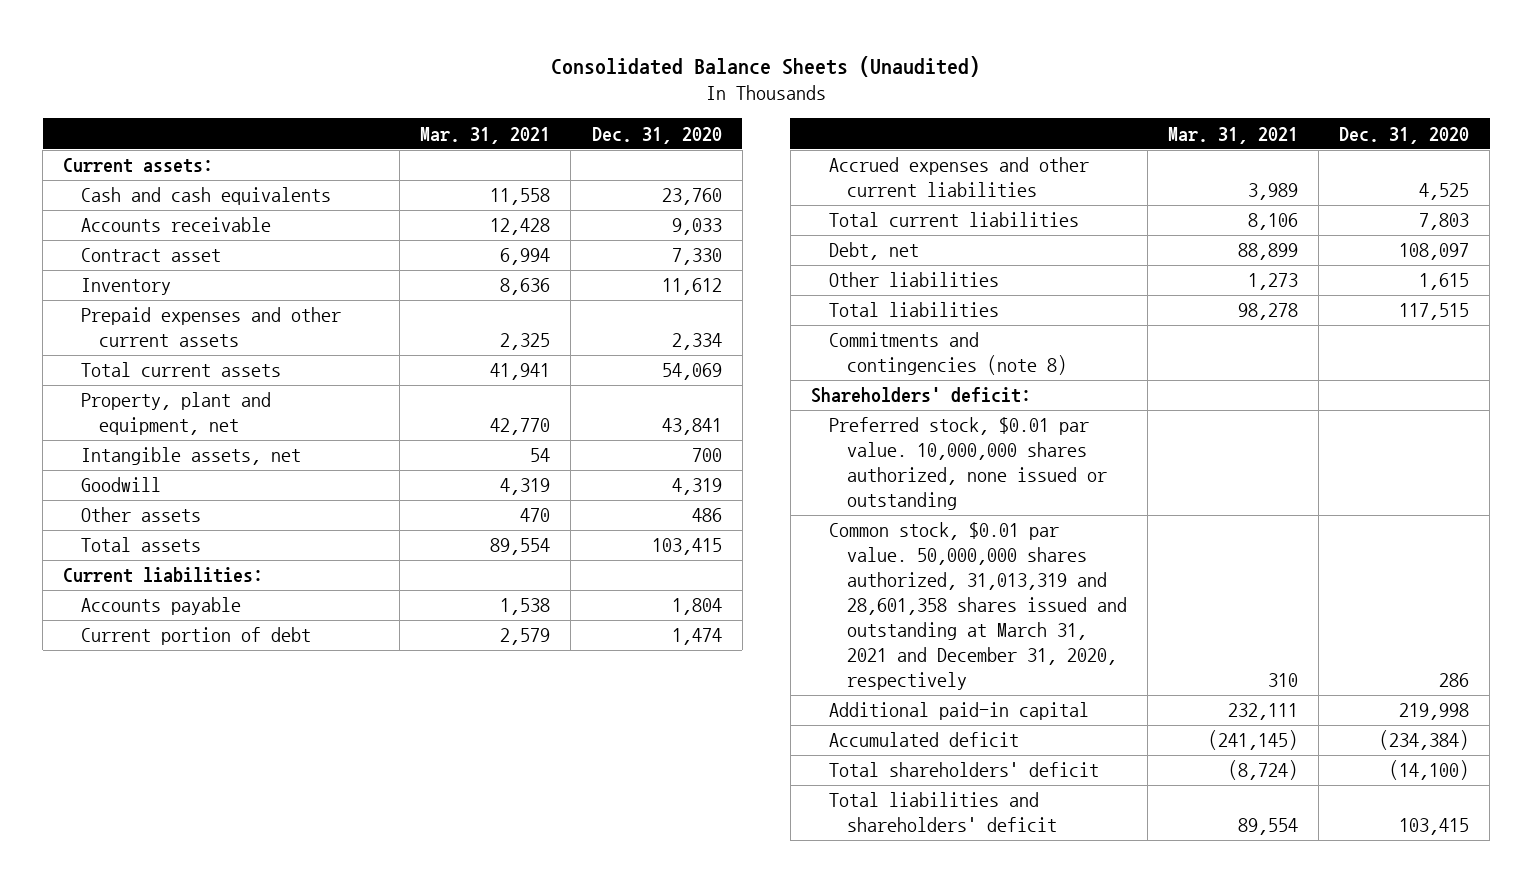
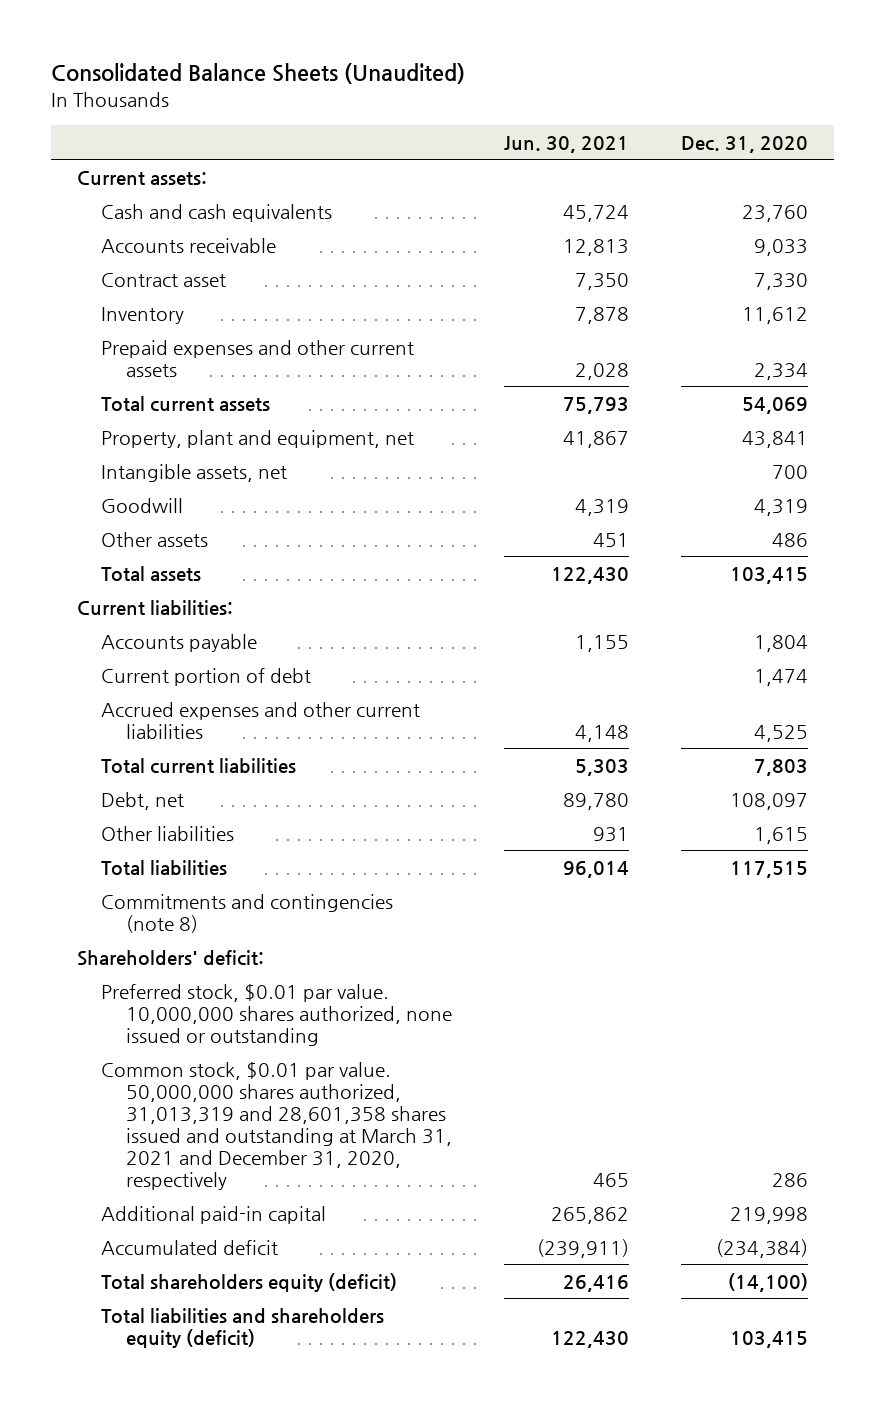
- | Mar. 31, 2021 | Dec. 31, 2020
+ | Jun. 30, 2021 | Dec. 31, 2020
- Total shareholders' deficit | (8,724) | (14,100)
- Total liabilities and shareholders' deficit | 89,554 | 103,415
+ Total shareholders equity (deficit) | 26,416 | (14,100)
+ Total liabilities and shareholders equity (deficit) | 122,430 | 103,415

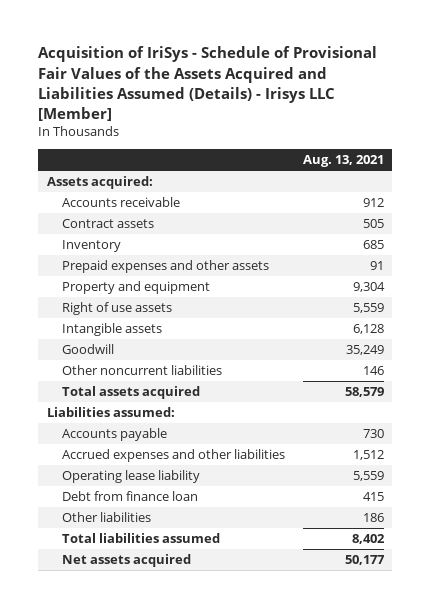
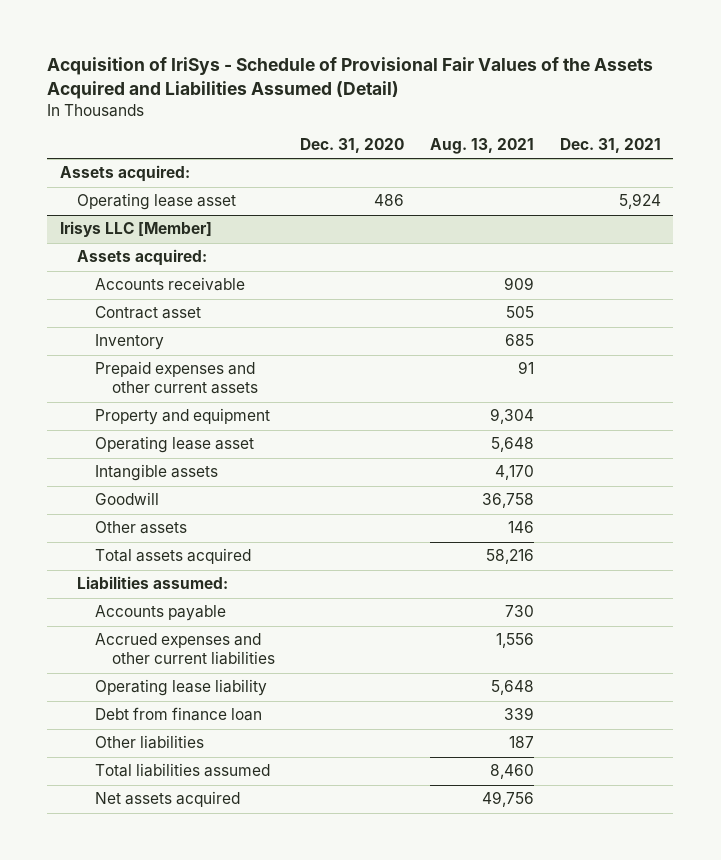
- Acquisition of IriSys - Schedule of Provisional Fair Values of the Assets Acquired and Liabilities Assumed (Details) - Irisys LLC [Member]
+ Acquisition of IriSys - Schedule of Provisional Fair Values of the Assets Acquired and Liabilities Assumed (Detail)
- | Aug. 13, 2021
+ | Dec. 31, 2020 | Aug. 13, 2021 | Dec. 31, 2021
- Accounts receivable | 912
- Contract assets | 505
+ Operating lease asset | 486 | | 5,924
+ Irisys LLC [Member]
+ Assets acquired:
+ Accounts receivable | | 909 |
+ Contract asset | | 505 |
- Prepaid expenses and other assets | 91
+ Prepaid expenses and other current assets | | 91 |
- Right of use assets | 5,559
- Intangible assets | 6,128
- Goodwill | 35,249
- Other noncurrent liabilities | 146
- Total assets acquired | 58,579
+ Operating lease asset | | 5,648 |
+ Intangible assets | | 4,170 |
+ Goodwill | | 36,758 |
+ Other assets | | 146 |
+ Total assets acquired | | 58,216 |
- Accrued expenses and other liabilities | 1,512
- Operating lease liability | 5,559
- Debt from finance loan | 415
- Other liabilities | 186
- Total liabilities assumed | 8,402
- Net assets acquired | 50,177
+ Accrued expenses and other current liabilities | | 1,556 |
+ Operating lease liability | | 5,648 |
+ Debt from finance loan | | 339 |
+ Other liabilities | | 187 |
+ Total liabilities assumed | | 8,460 |
+ Net assets acquired | | 49,756 |

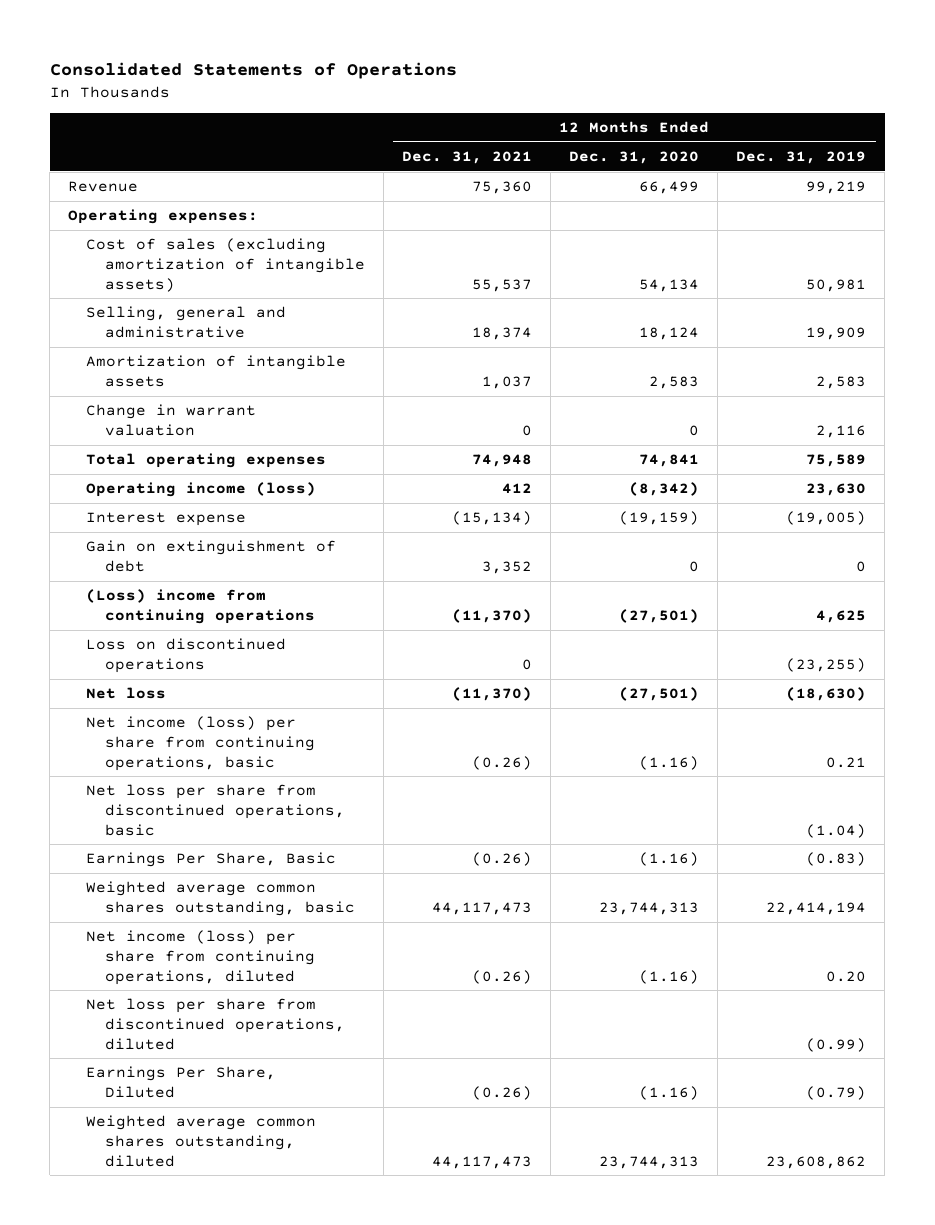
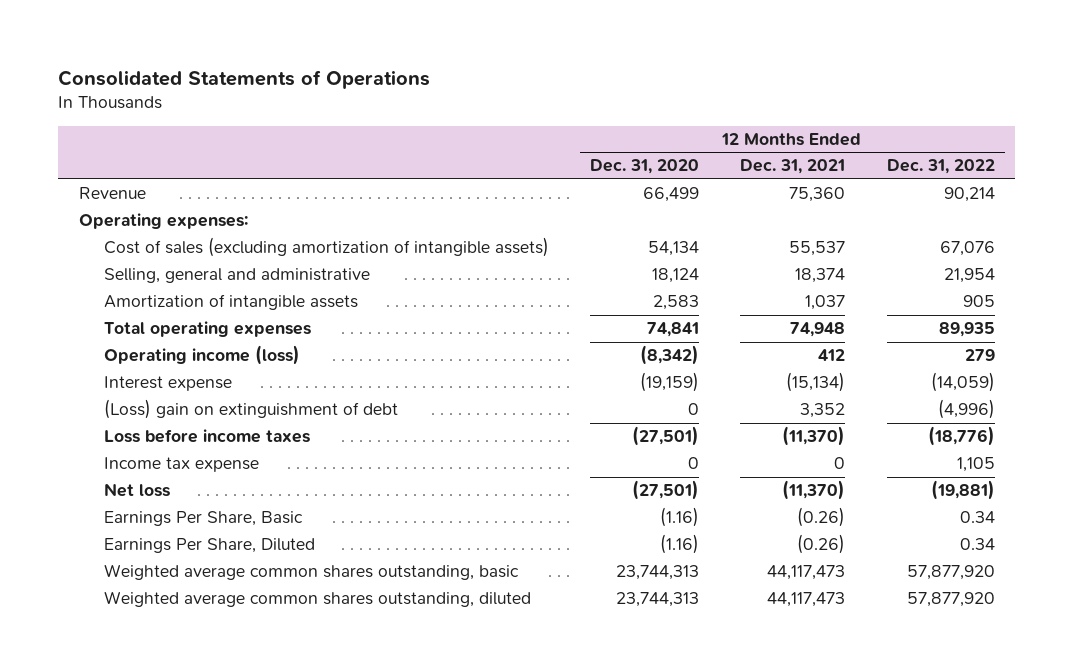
- | 12 Months Ended Dec. 31, 2021 | 12 Months Ended Dec. 31, 2020 | 12 Months Ended Dec. 31, 2019
+ | 12 Months Ended Dec. 31, 2020 | 12 Months Ended Dec. 31, 2021 | 12 Months Ended Dec. 31, 2022
- Change in warrant valuation | 0 | 0 | 2,116
- Gain on extinguishment of debt | 3,352 | 0 | 0
- (Loss) income from continuing operations | (11,370) | (27,501) | 4,625
- Loss on discontinued operations | 0 | | (23,255)
+ (Loss) gain on extinguishment of debt | 0 | 3,352 | (4,996)
+ Loss before income taxes | (27,501) | (11,370) | (18,776)
+ Income tax expense | 0 | 0 | 1,105
- Net income (loss) per share from continuing operations, basic | (0.26) | (1.16) | 0.21
- Net loss per share from discontinued operations, basic | | | (1.04)
- Net income (loss) per share from continuing operations, diluted | (0.26) | (1.16) | 0.20
- Net loss per share from discontinued operations, diluted | | | (0.99)
moved down: Weighted average common shares outstanding, basic | 23,744,313 | 44,117,473 | 57,877,920

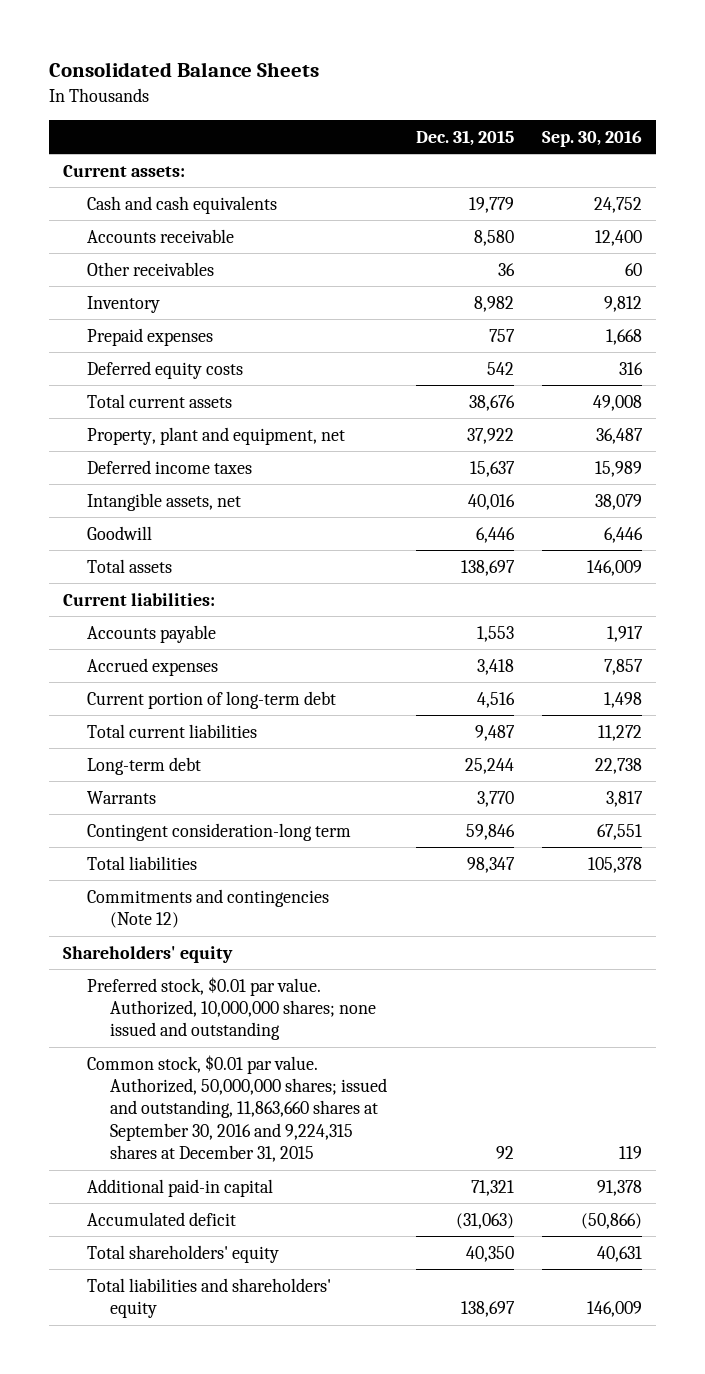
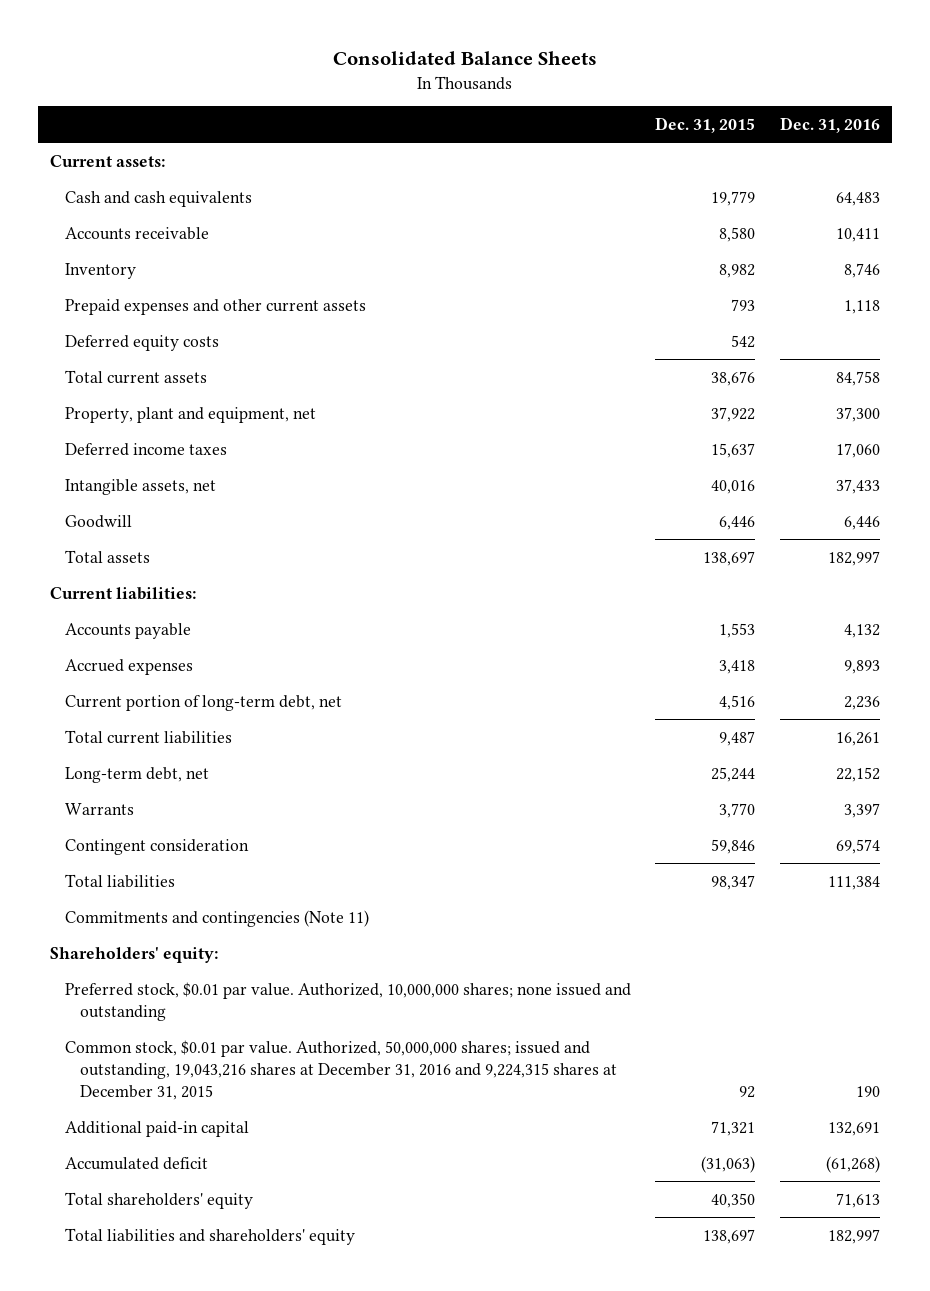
- | Dec. 31, 2015 | Sep. 30, 2016
+ | Dec. 31, 2015 | Dec. 31, 2016
- Other receivables | 36 | 60
- Prepaid expenses | 757 | 1,668
+ Prepaid expenses and other current assets | 793 | 1,118
- Current portion of long-term debt | 4,516 | 1,498
+ Current portion of long-term debt, net | 4,516 | 2,236
- Long-term debt | 25,244 | 22,738
+ Long-term debt, net | 25,244 | 22,152
- Contingent consideration-long term | 59,846 | 67,551
+ Contingent consideration | 59,846 | 69,574
- Commitments and contingencies (Note 12)
- Shareholders' equity
+ Commitments and contingencies (Note 11)
+ Shareholders' equity:
- Common stock, $0.01 par value. Authorized, 50,000,000 shares; issued and outstanding, 11,863,660 shares at September 30, 2016 and 9,224,315 shares at December 31, 2015 | 92 | 119
+ Common stock, $0.01 par value. Authorized, 50,000,000 shares; issued and outstanding, 19,043,216 shares at December 31, 2016 and 9,224,315 shares at December 31, 2015 | 92 | 190

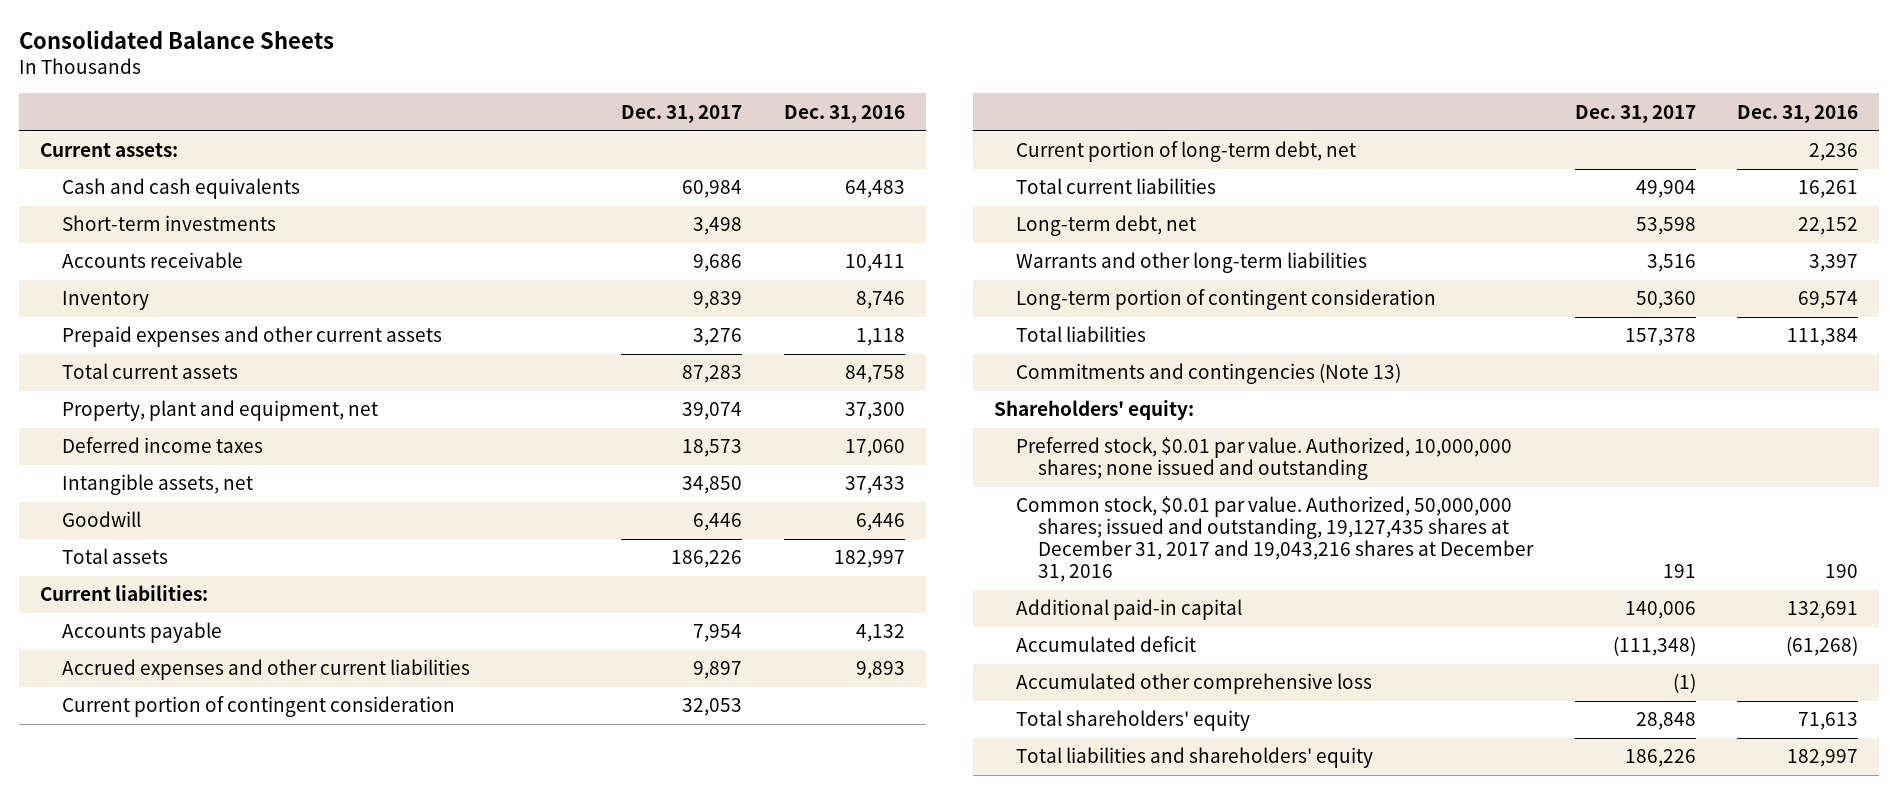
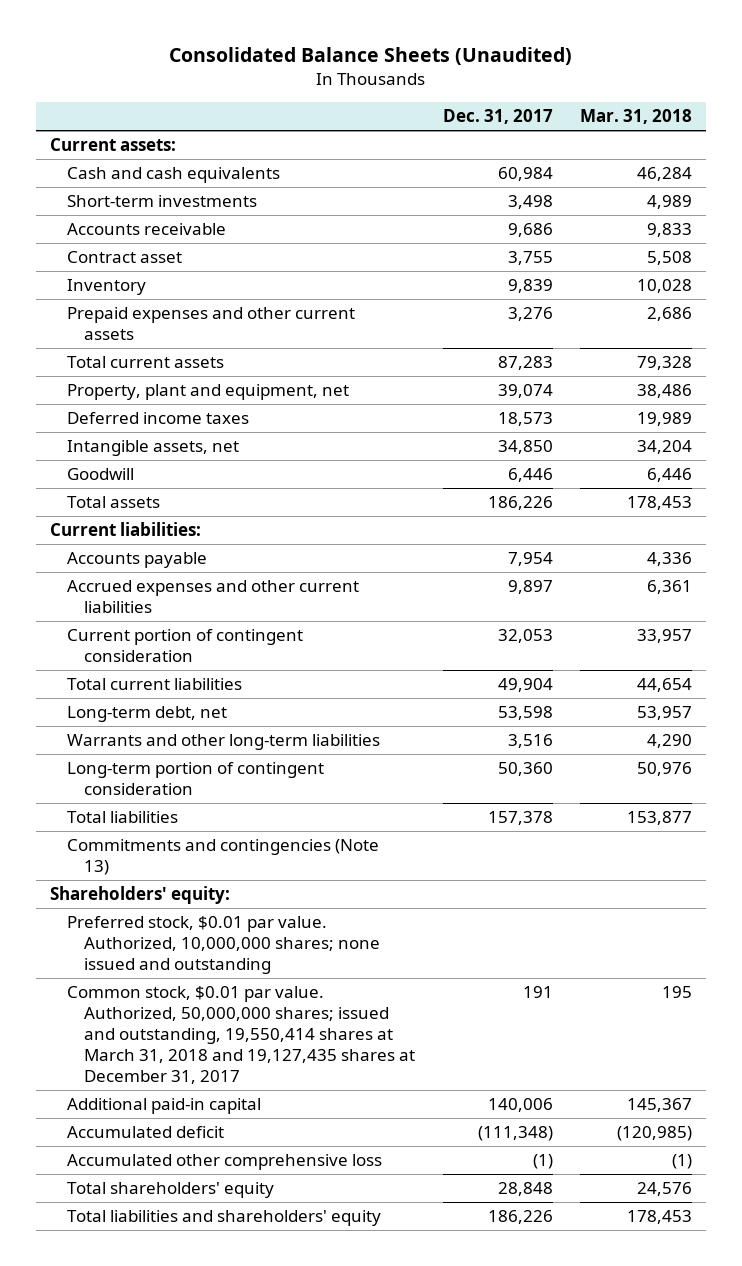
- Consolidated Balance Sheets
+ Consolidated Balance Sheets (Unaudited)
- | Dec. 31, 2017 | Dec. 31, 2016
+ | Dec. 31, 2017 | Mar. 31, 2018
+ Contract asset | 3,755 | 5,508
- Current portion of long-term debt, net | | 2,236
- Common stock, $0.01 par value. Authorized, 50,000,000 shares; issued and outstanding, 19,127,435 shares at December 31, 2017 and 19,043,216 shares at December 31, 2016 | 191 | 190
+ Common stock, $0.01 par value. Authorized, 50,000,000 shares; issued and outstanding, 19,550,414 shares at March 31, 2018 and 19,127,435 shares at December 31, 2017 | 191 | 195

